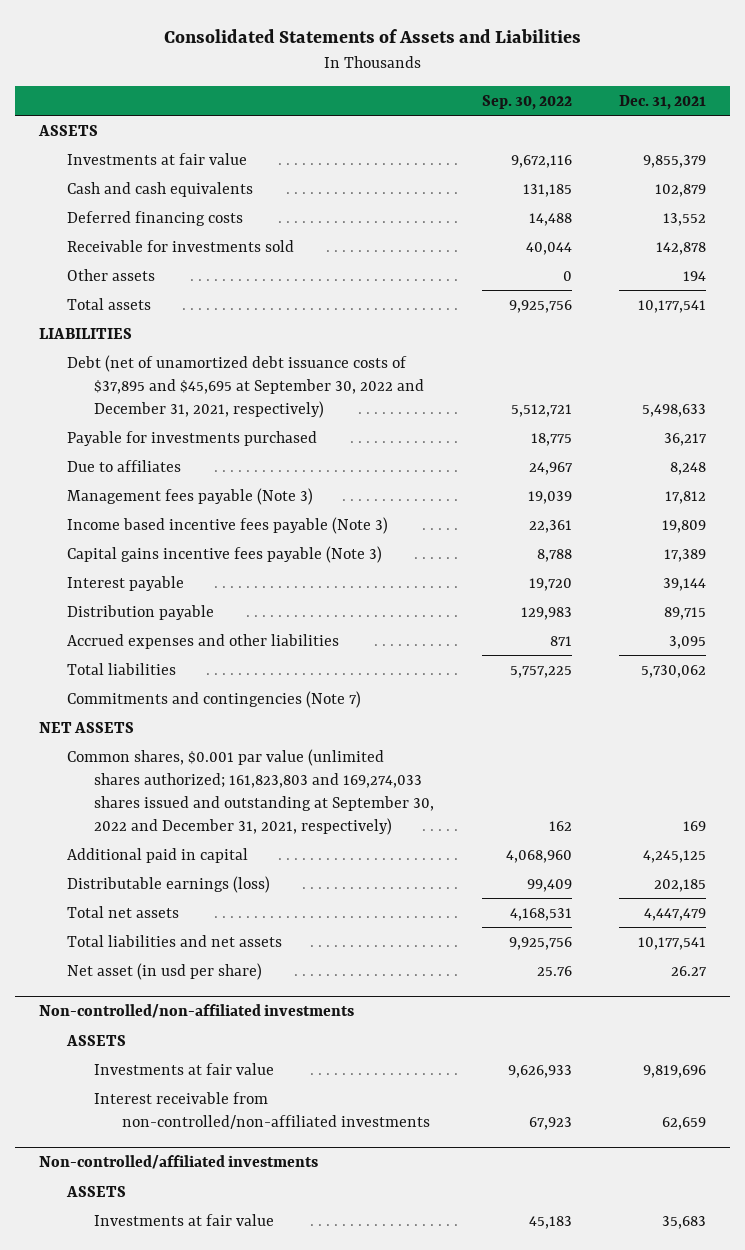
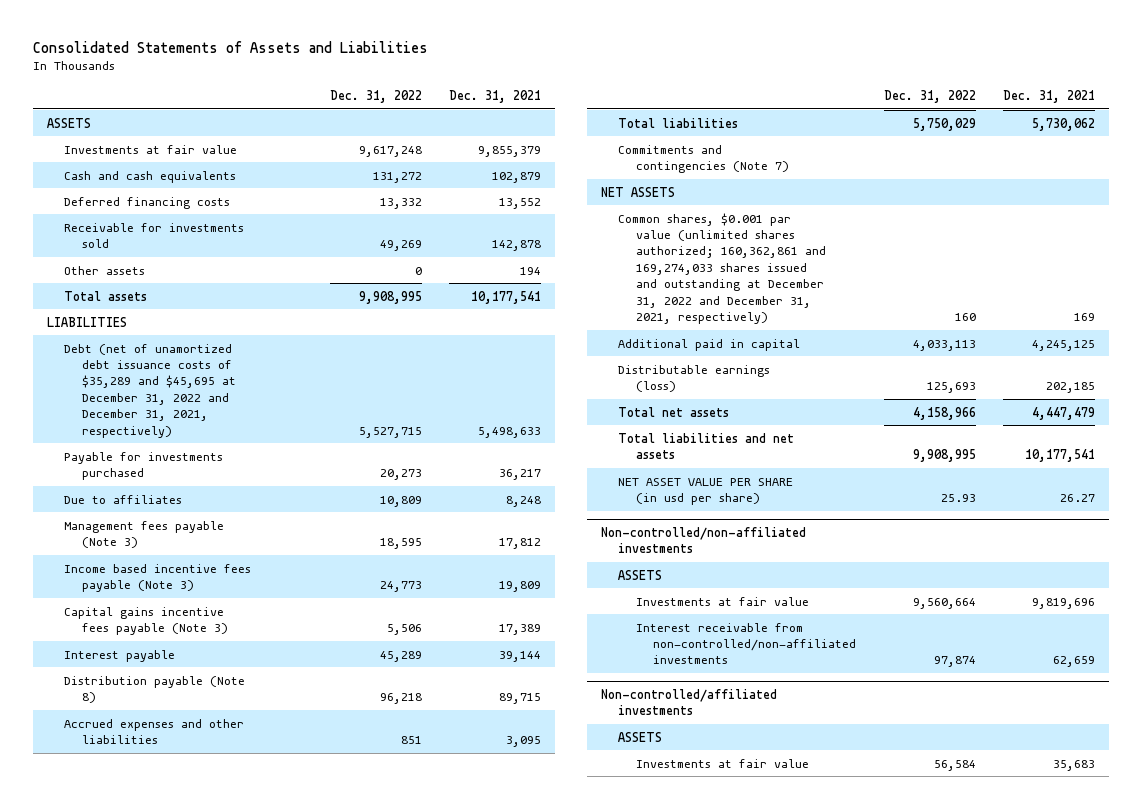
- | Sep. 30, 2022 | Dec. 31, 2021
+ | Dec. 31, 2022 | Dec. 31, 2021
- Debt (net of unamortized debt issuance costs of $37,895 and $45,695 at September 30, 2022 and December 31, 2021, respectively) | 5,512,721 | 5,498,633
+ Debt (net of unamortized debt issuance costs of $35,289 and $45,695 at December 31, 2022 and December 31, 2021, respectively) | 5,527,715 | 5,498,633
- Distribution payable | 129,983 | 89,715
+ Distribution payable (Note 8) | 96,218 | 89,715
- Common shares, $0.001 par value (unlimited shares authorized; 161,823,803 and 169,274,033 shares issued and outstanding at September 30, 2022 and December 31, 2021, respectively) | 162 | 169
+ Common shares, $0.001 par value (unlimited shares authorized; 160,362,861 and 169,274,033 shares issued and outstanding at December 31, 2022 and December 31, 2021, respectively) | 160 | 169
- Net asset (in usd per share) | 25.76 | 26.27
+ NET ASSET VALUE PER SHARE (in usd per share) | 25.93 | 26.27

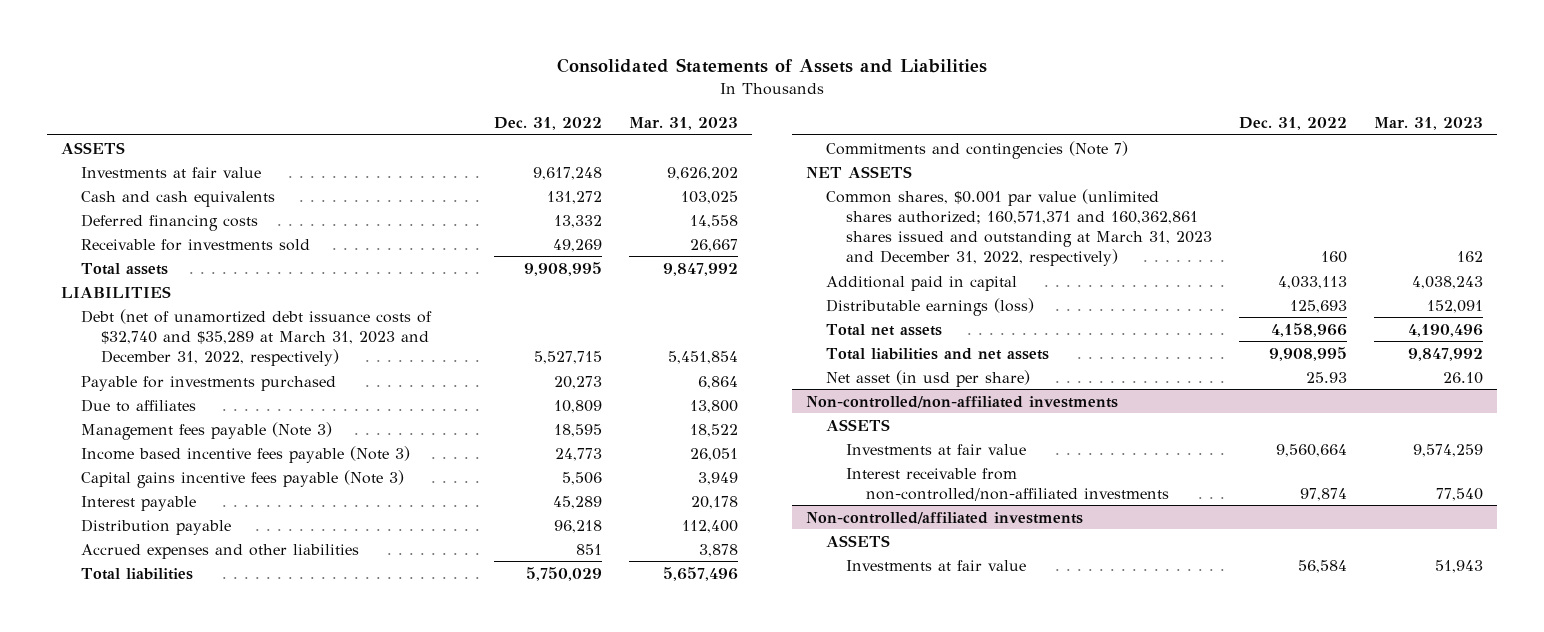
- | Dec. 31, 2022 | Dec. 31, 2021
+ | Dec. 31, 2022 | Mar. 31, 2023
- Other assets | 0 | 194
- Debt (net of unamortized debt issuance costs of $35,289 and $45,695 at December 31, 2022 and December 31, 2021, respectively) | 5,527,715 | 5,498,633
+ Debt (net of unamortized debt issuance costs of $32,740 and $35,289 at March 31, 2023 and December 31, 2022, respectively) | 5,527,715 | 5,451,854
- Distribution payable (Note 8) | 96,218 | 89,715
+ Distribution payable | 96,218 | 112,400
- Common shares, $0.001 par value (unlimited shares authorized; 160,362,861 and 169,274,033 shares issued and outstanding at December 31, 2022 and December 31, 2021, respectively) | 160 | 169
+ Common shares, $0.001 par value (unlimited shares authorized; 160,571,371 and 160,362,861 shares issued and outstanding at March 31, 2023 and December 31, 2022, respectively) | 160 | 162
- NET ASSET VALUE PER SHARE (in usd per share) | 25.93 | 26.27
+ Net asset (in usd per share) | 25.93 | 26.10

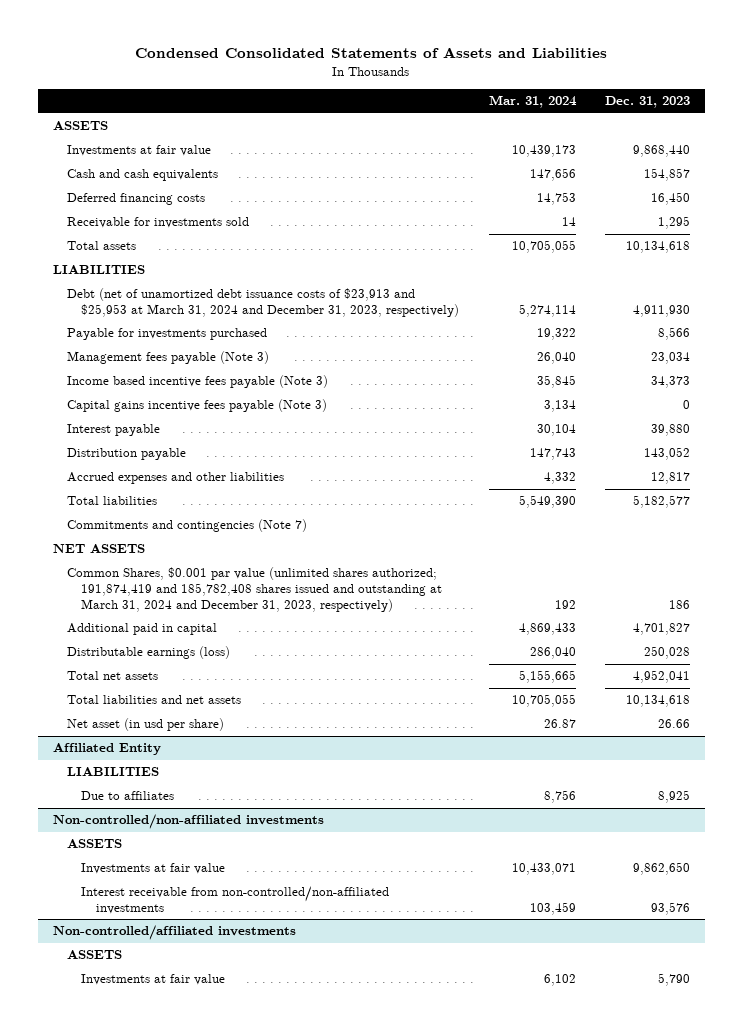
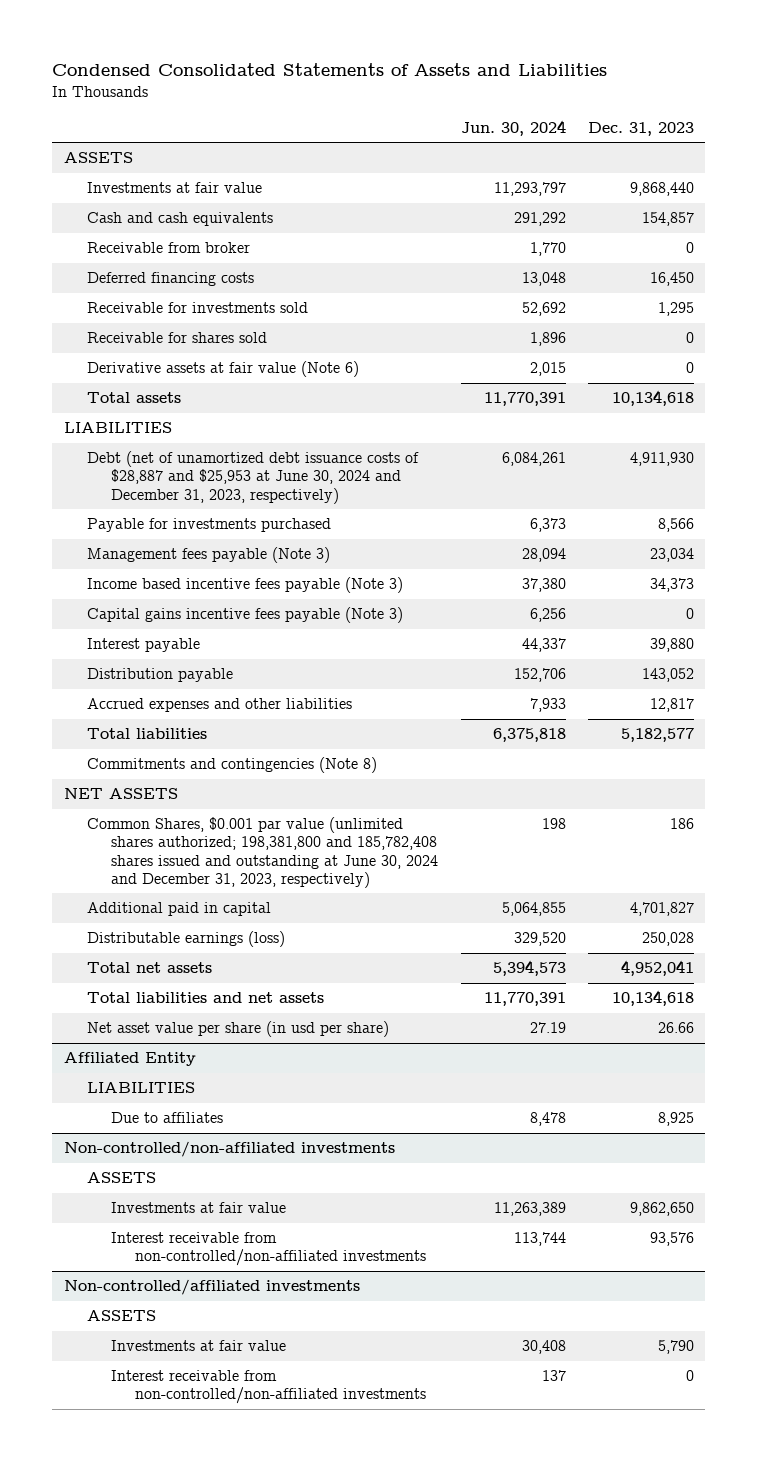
- | Mar. 31, 2024 | Dec. 31, 2023
+ | Jun. 30, 2024 | Dec. 31, 2023
+ Receivable from broker | 1,770 | 0
+ Receivable for shares sold | 1,896 | 0
+ Derivative assets at fair value (Note 6) | 2,015 | 0
- Debt (net of unamortized debt issuance costs of $23,913 and $25,953 at March 31, 2024 and December 31, 2023, respectively) | 5,274,114 | 4,911,930
+ Debt (net of unamortized debt issuance costs of $28,887 and $25,953 at June 30, 2024 and December 31, 2023, respectively) | 6,084,261 | 4,911,930
- Commitments and contingencies (Note 7)
+ Commitments and contingencies (Note 8)
- Common Shares, $0.001 par value (unlimited shares authorized; 191,874,419 and 185,782,408 shares issued and outstanding at March 31, 2024 and December 31, 2023, respectively) | 192 | 186
+ Common Shares, $0.001 par value (unlimited shares authorized; 198,381,800 and 185,782,408 shares issued and outstanding at June 30, 2024 and December 31, 2023, respectively) | 198 | 186
- Net asset (in usd per share) | 26.87 | 26.66
+ Net asset value per share (in usd per share) | 27.19 | 26.66
@ Non-controlled/affiliated investments
+ Interest receivable from non-controlled/non-affiliated investments | 137 | 0

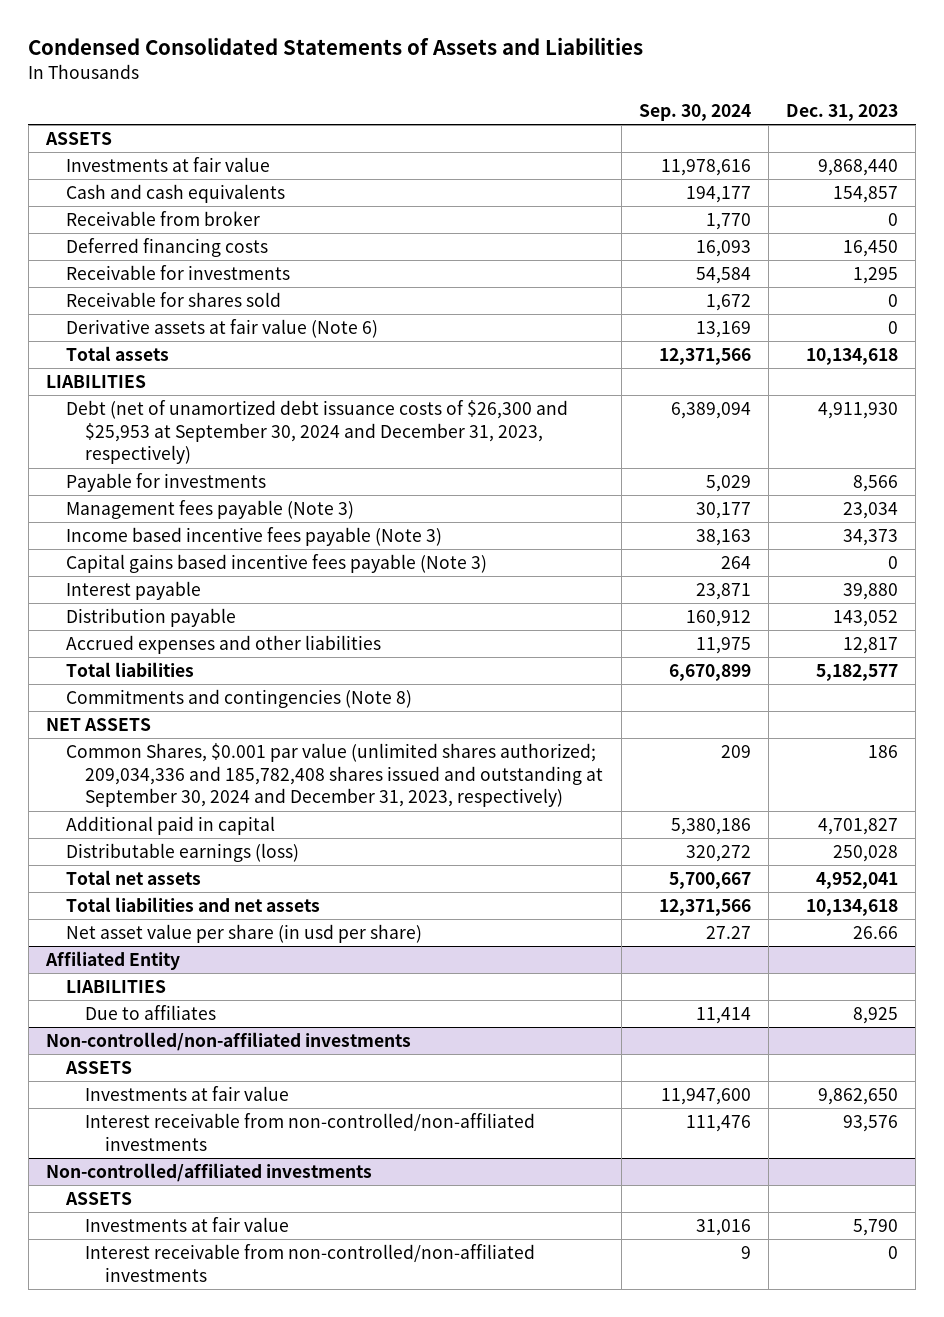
- | Jun. 30, 2024 | Dec. 31, 2023
+ | Sep. 30, 2024 | Dec. 31, 2023
- Receivable for investments sold | 52,692 | 1,295
+ Receivable for investments | 54,584 | 1,295
- Debt (net of unamortized debt issuance costs of $28,887 and $25,953 at June 30, 2024 and December 31, 2023, respectively) | 6,084,261 | 4,911,930
- Payable for investments purchased | 6,373 | 8,566
+ Debt (net of unamortized debt issuance costs of $26,300 and $25,953 at September 30, 2024 and December 31, 2023, respectively) | 6,389,094 | 4,911,930
+ Payable for investments | 5,029 | 8,566
- Capital gains incentive fees payable (Note 3) | 6,256 | 0
+ Capital gains based incentive fees payable (Note 3) | 264 | 0
- Common Shares, $0.001 par value (unlimited shares authorized; 198,381,800 and 185,782,408 shares issued and outstanding at June 30, 2024 and December 31, 2023, respectively) | 198 | 186
+ Common Shares, $0.001 par value (unlimited shares authorized; 209,034,336 and 185,782,408 shares issued and outstanding at September 30, 2024 and December 31, 2023, respectively) | 209 | 186

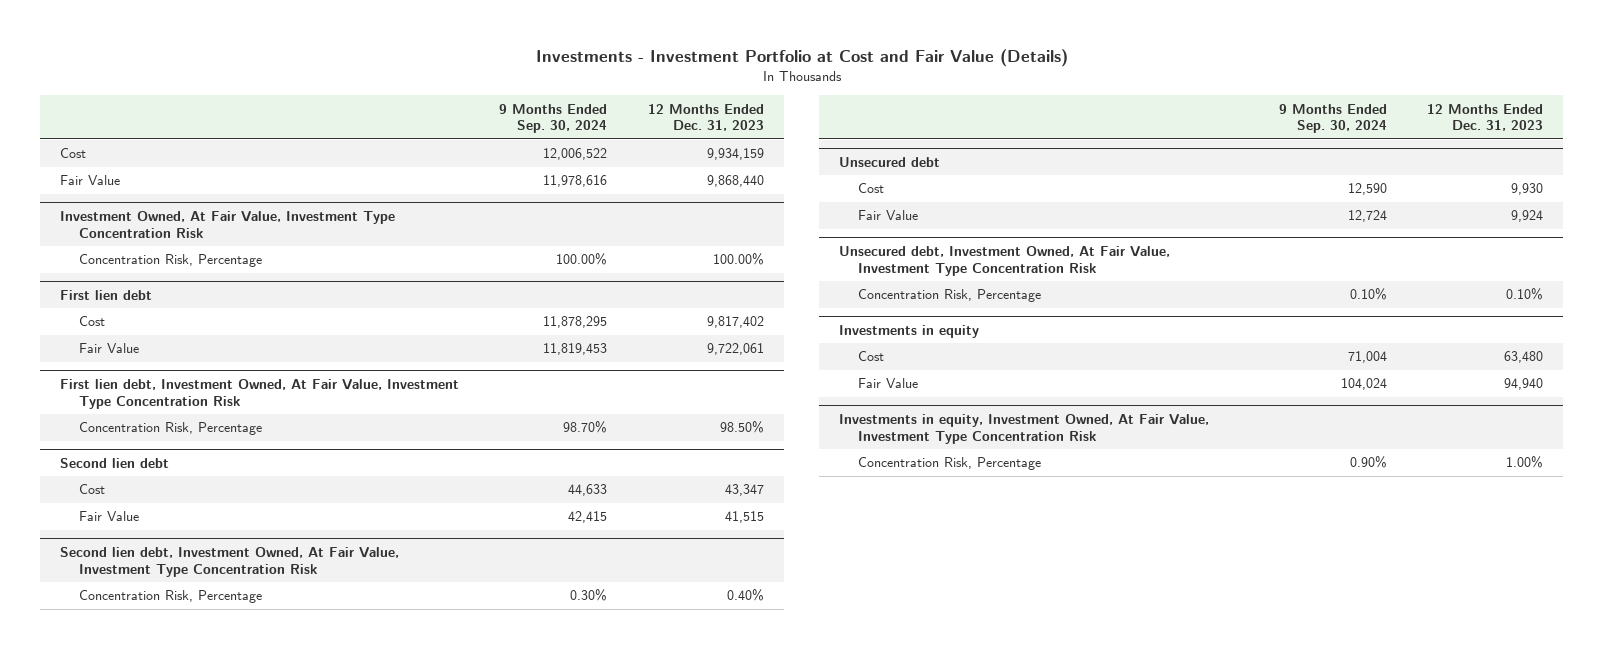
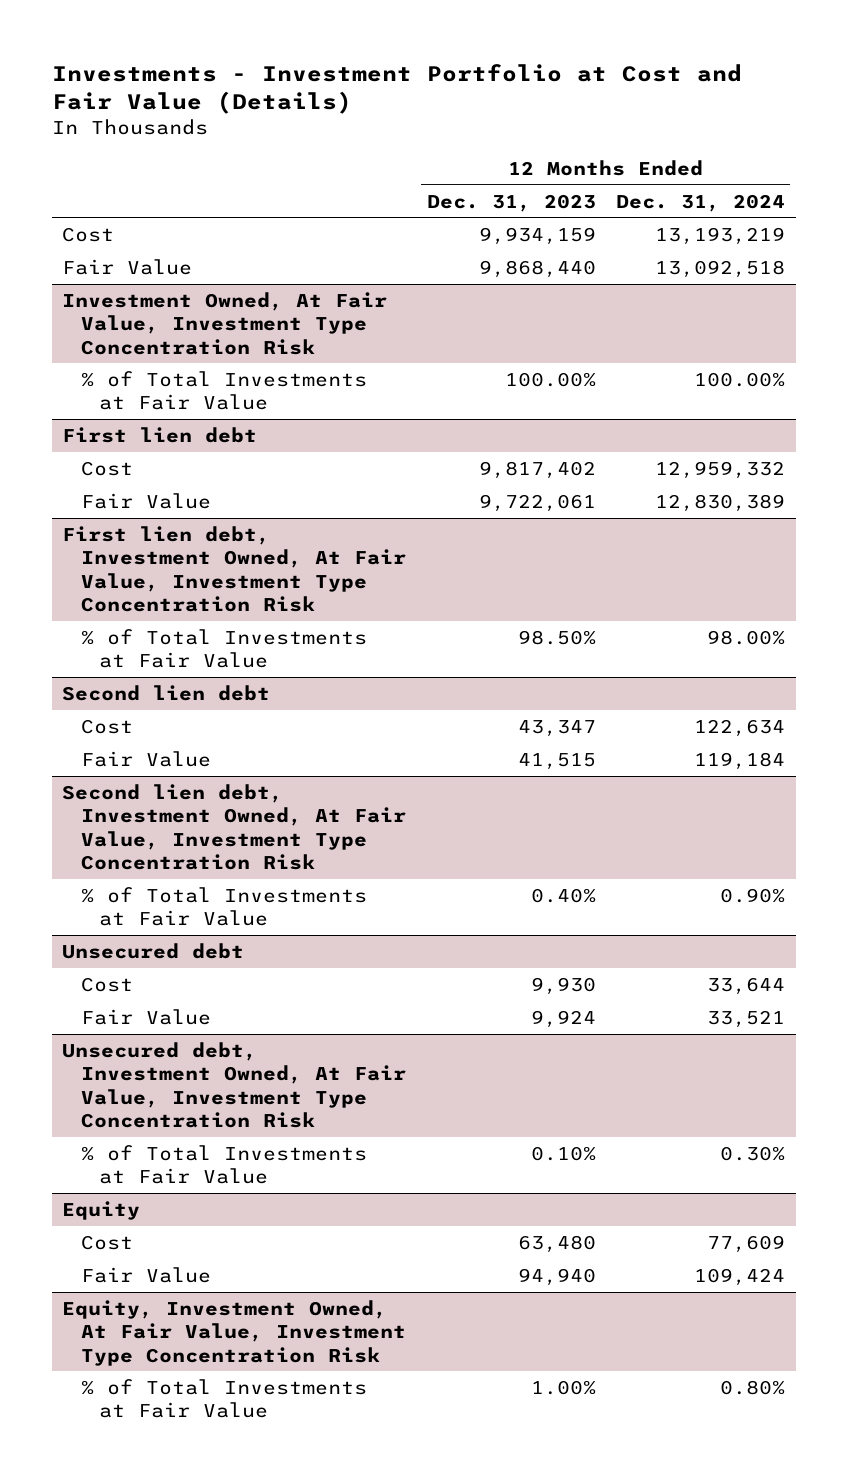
- | 9 Months Ended Sep. 30, 2024 | 12 Months Ended Dec. 31, 2023
+ | 12 Months Ended Dec. 31, 2023 | 12 Months Ended Dec. 31, 2024
@ Investment Owned, At Fair Value, Investment Type Concentration Risk
- Concentration Risk, Percentage | 100.00% | 100.00%
+ % of Total Investments at Fair Value | 100.00% | 100.00%
@ First lien debt, Investment Owned, At Fair Value, Investment Type Concentration Risk
- Concentration Risk, Percentage | 98.70% | 98.50%
+ % of Total Investments at Fair Value | 98.50% | 98.00%
@ Second lien debt, Investment Owned, At Fair Value, Investment Type Concentration Risk
- Concentration Risk, Percentage | 0.30% | 0.40%
+ % of Total Investments at Fair Value | 0.40% | 0.90%
@ Unsecured debt, Investment Owned, At Fair Value, Investment Type Concentration Risk
- Concentration Risk, Percentage | 0.10% | 0.10%
- Investments in equity
@ Unsecured debt, Investment Owned, At Fair Value, Investment Type Concentration Risk
+ % of Total Investments at Fair Value | 0.10% | 0.30%
+ Equity
- Investments in equity, Investment Owned, At Fair Value, Investment Type Concentration Risk
- Concentration Risk, Percentage | 0.90% | 1.00%
+ Equity, Investment Owned, At Fair Value, Investment Type Concentration Risk
+ % of Total Investments at Fair Value | 1.00% | 0.80%

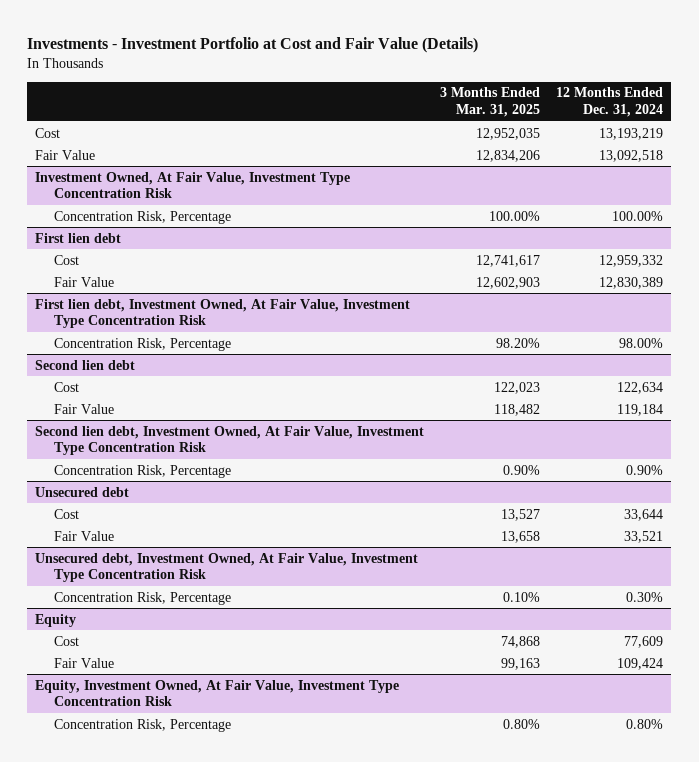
- | 12 Months Ended Dec. 31, 2023 | 12 Months Ended Dec. 31, 2024
+ | 3 Months Ended Mar. 31, 2025 | 12 Months Ended Dec. 31, 2024
@ Investment Owned, At Fair Value, Investment Type Concentration Risk
- % of Total Investments at Fair Value | 100.00% | 100.00%
+ Concentration Risk, Percentage | 100.00% | 100.00%
@ First lien debt, Investment Owned, At Fair Value, Investment Type Concentration Risk
- % of Total Investments at Fair Value | 98.50% | 98.00%
+ Concentration Risk, Percentage | 98.20% | 98.00%
@ Second lien debt, Investment Owned, At Fair Value, Investment Type Concentration Risk
- % of Total Investments at Fair Value | 0.40% | 0.90%
+ Concentration Risk, Percentage | 0.90% | 0.90%
@ Unsecured debt, Investment Owned, At Fair Value, Investment Type Concentration Risk
- % of Total Investments at Fair Value | 0.10% | 0.30%
+ Concentration Risk, Percentage | 0.10% | 0.30%
@ Equity, Investment Owned, At Fair Value, Investment Type Concentration Risk
- % of Total Investments at Fair Value | 1.00% | 0.80%
+ Concentration Risk, Percentage | 0.80% | 0.80%

